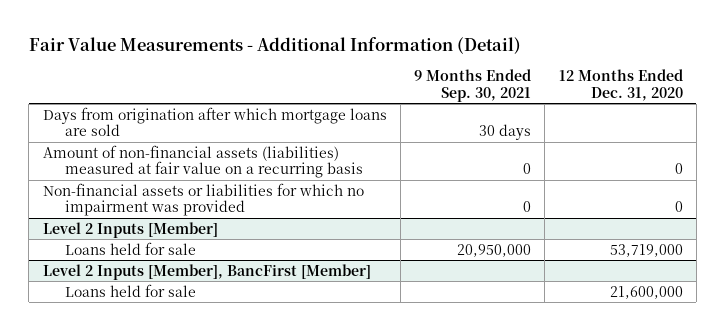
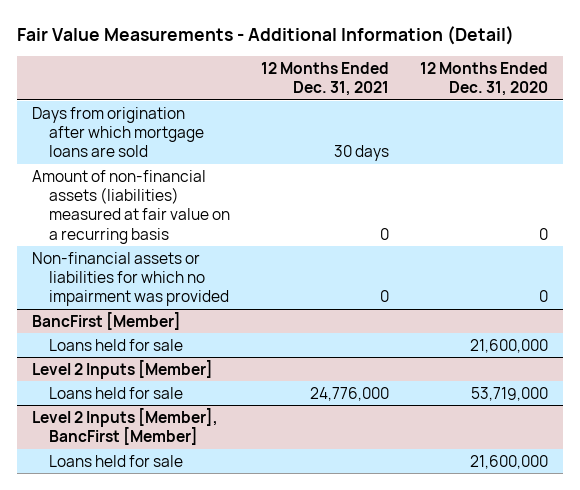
- | 9 Months Ended Sep. 30, 2021 | 12 Months Ended Dec. 31, 2020
+ | 12 Months Ended Dec. 31, 2021 | 12 Months Ended Dec. 31, 2020
+ BancFirst [Member]
+ Loans held for sale | | 21,600,000

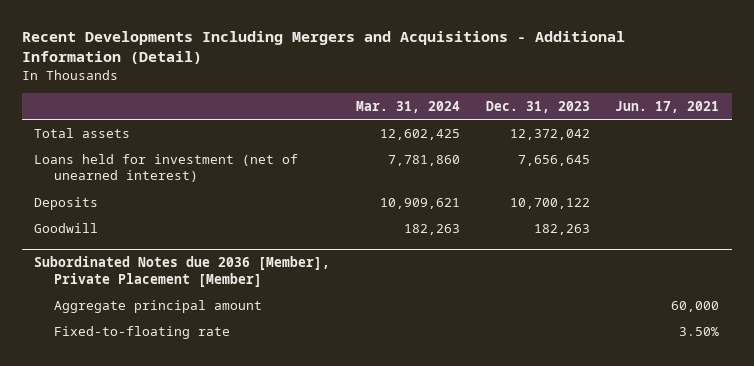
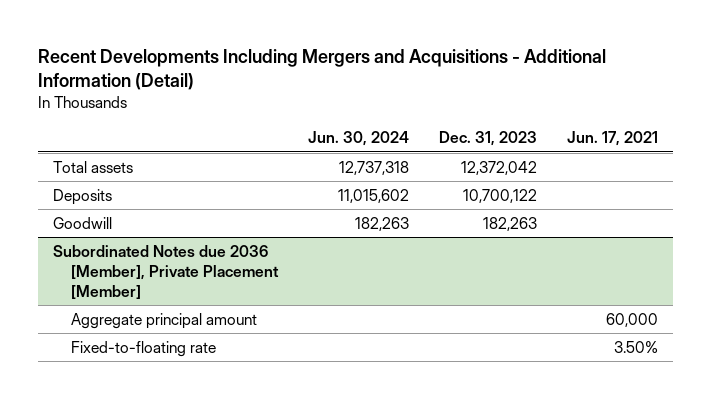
- | Mar. 31, 2024 | Dec. 31, 2023 | Jun. 17, 2021
+ | Jun. 30, 2024 | Dec. 31, 2023 | Jun. 17, 2021
- Loans held for investment (net of unearned interest) | 7,781,860 | 7,656,645 |

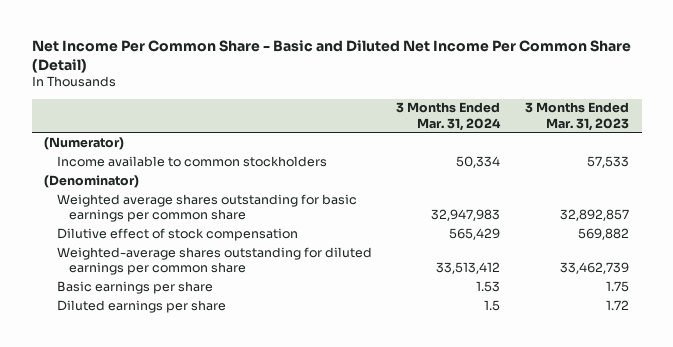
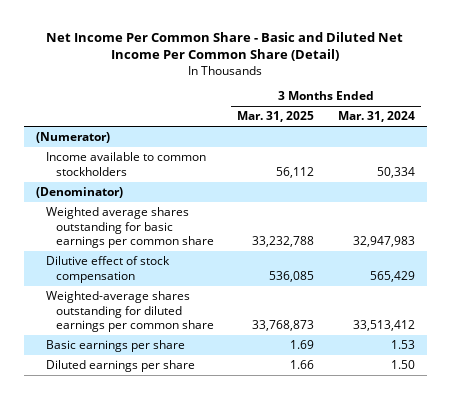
- | 3 Months Ended Mar. 31, 2024 | 3 Months Ended Mar. 31, 2023
+ | 3 Months Ended Mar. 31, 2025 | 3 Months Ended Mar. 31, 2024
- Diluted earnings per share | 1.5 | 1.72
+ Diluted earnings per share | 1.66 | 1.50

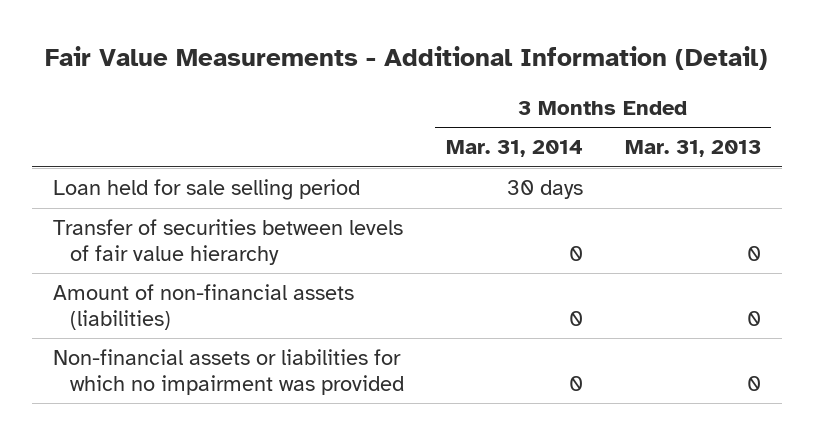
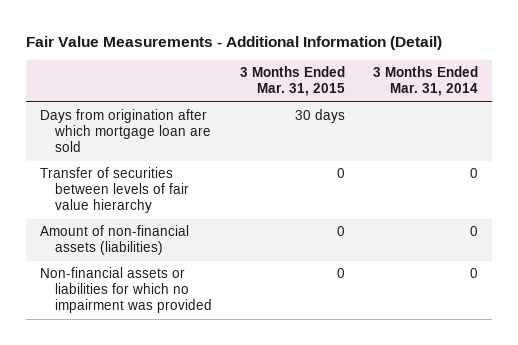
- | 3 Months Ended Mar. 31, 2014 | 3 Months Ended Mar. 31, 2013
+ | 3 Months Ended Mar. 31, 2015 | 3 Months Ended Mar. 31, 2014
- Loan held for sale selling period | 30 days |
+ Days from origination after which mortgage loan are sold | 30 days |

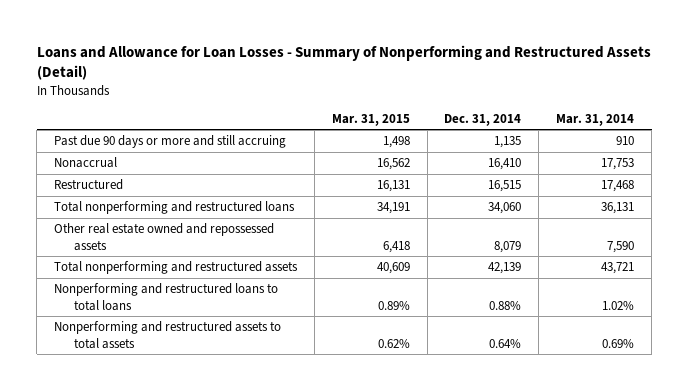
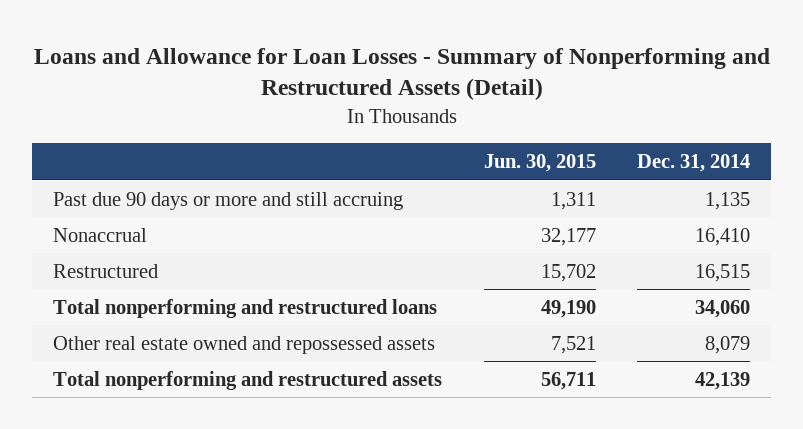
- | Mar. 31, 2015 | Dec. 31, 2014 | Mar. 31, 2014
+ | Jun. 30, 2015 | Dec. 31, 2014
- Nonperforming and restructured loans to total loans | 0.89% | 0.88% | 1.02%
- Nonperforming and restructured assets to total assets | 0.62% | 0.64% | 0.69%

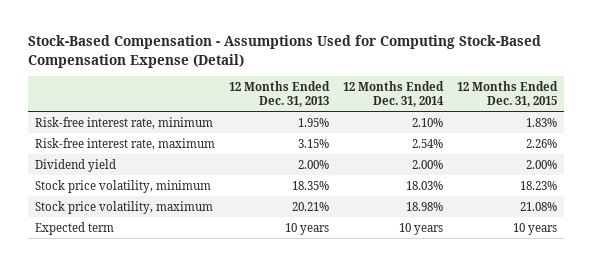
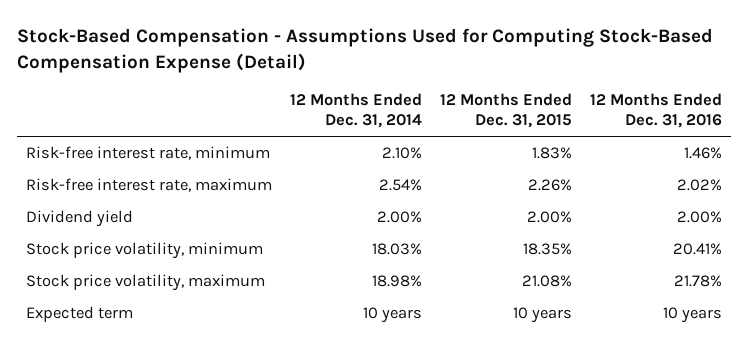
- | 12 Months Ended Dec. 31, 2013 | 12 Months Ended Dec. 31, 2014 | 12 Months Ended Dec. 31, 2015
+ | 12 Months Ended Dec. 31, 2014 | 12 Months Ended Dec. 31, 2015 | 12 Months Ended Dec. 31, 2016
- Stock price volatility, minimum | 18.35% | 18.03% | 18.23%
+ Stock price volatility, minimum | 18.03% | 18.35% | 20.41%

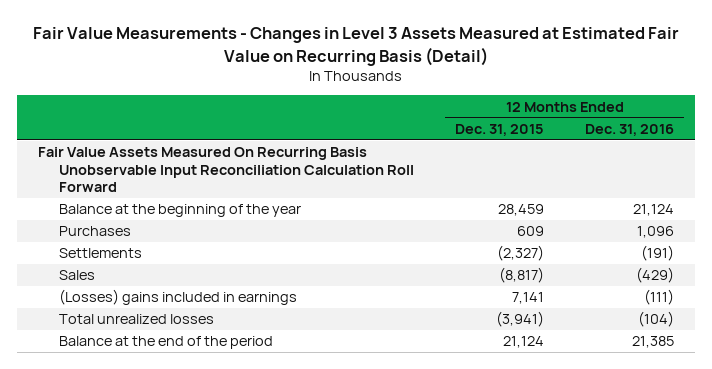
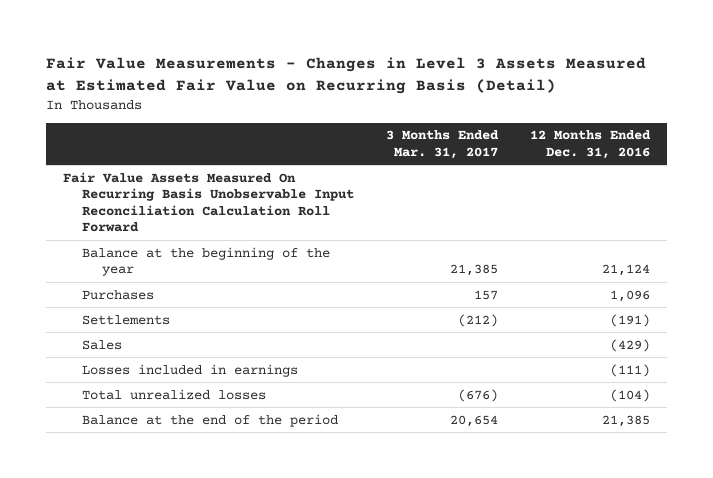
- | 12 Months Ended Dec. 31, 2015 | 12 Months Ended Dec. 31, 2016
+ | 3 Months Ended Mar. 31, 2017 | 12 Months Ended Dec. 31, 2016
- (Losses) gains included in earnings | 7,141 | (111)
+ Losses included in earnings | | (111)

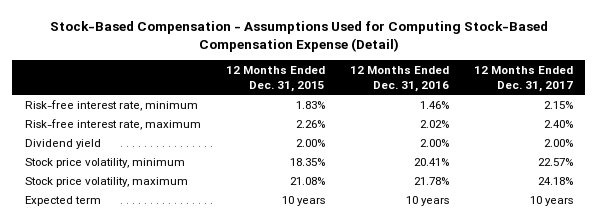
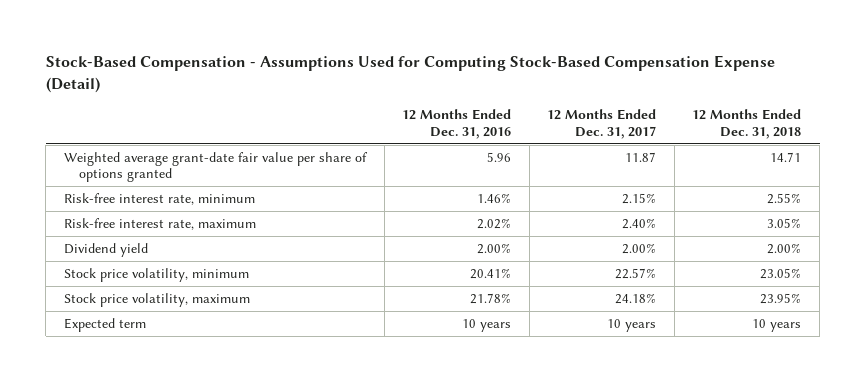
- | 12 Months Ended Dec. 31, 2015 | 12 Months Ended Dec. 31, 2016 | 12 Months Ended Dec. 31, 2017
+ | 12 Months Ended Dec. 31, 2016 | 12 Months Ended Dec. 31, 2017 | 12 Months Ended Dec. 31, 2018
+ Weighted average grant-date fair value per share of options granted | 5.96 | 11.87 | 14.71

